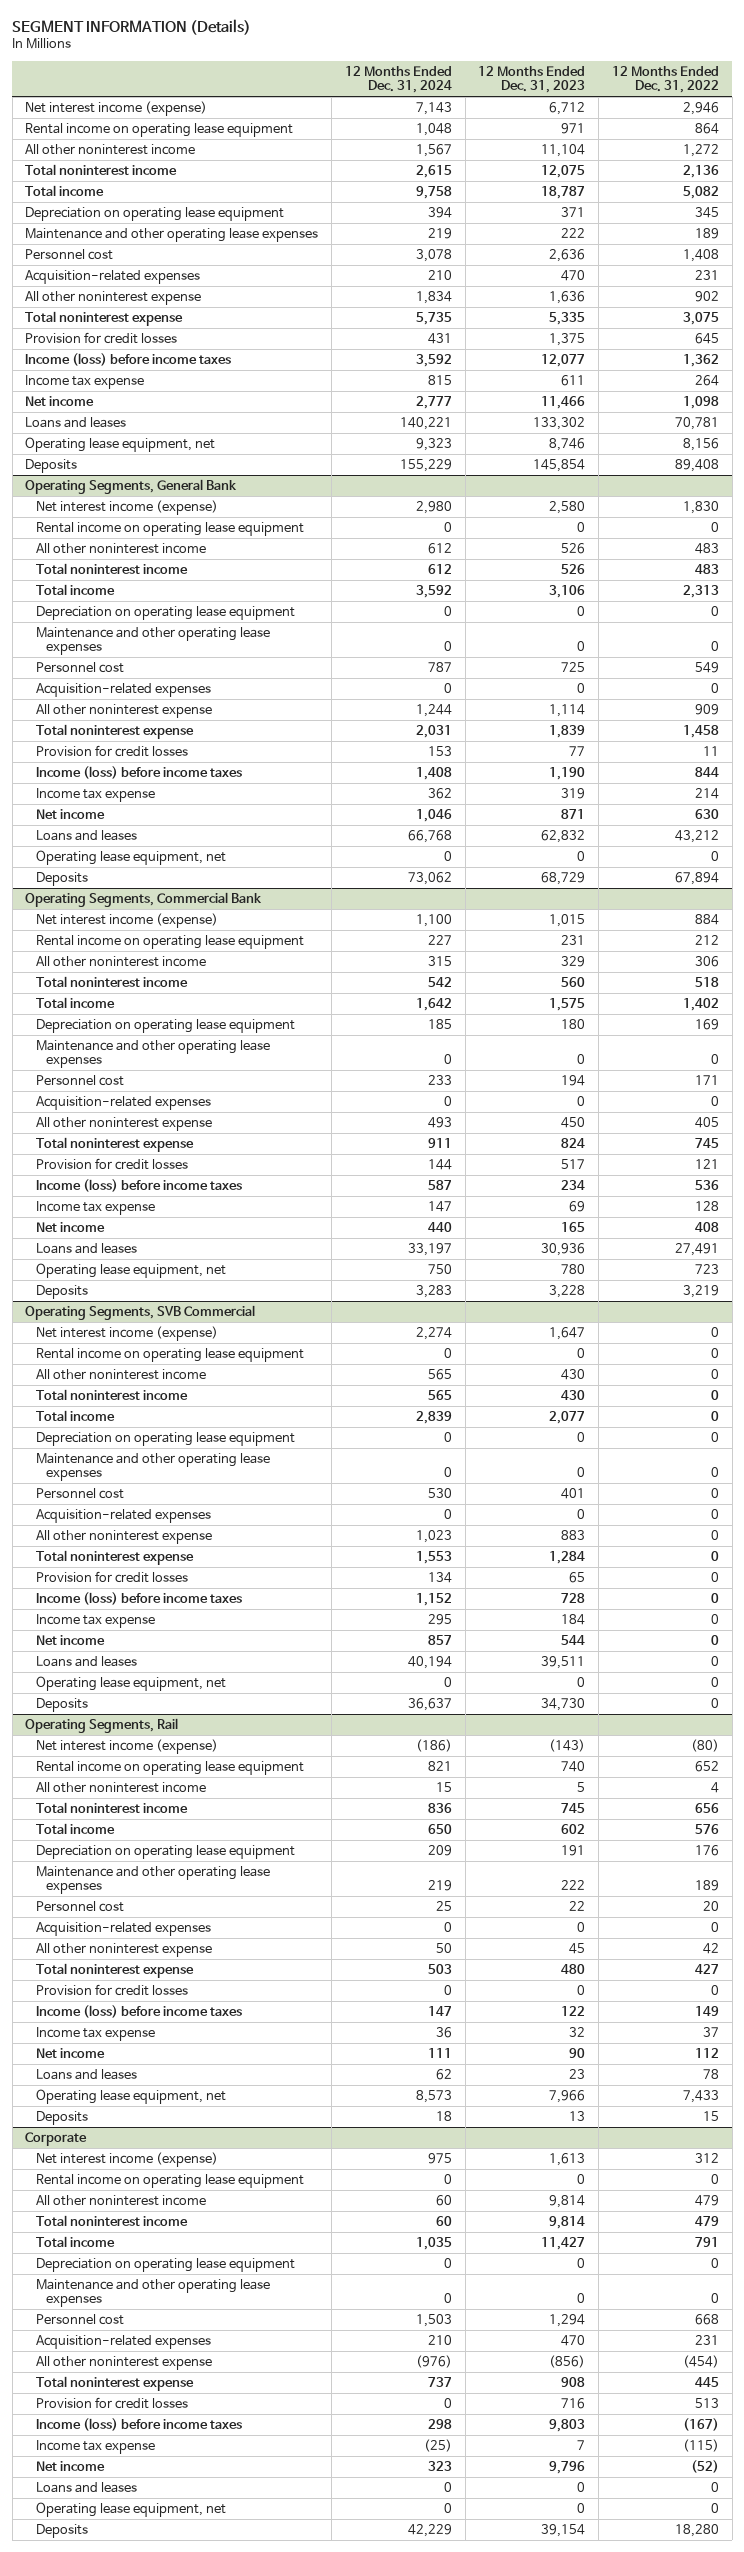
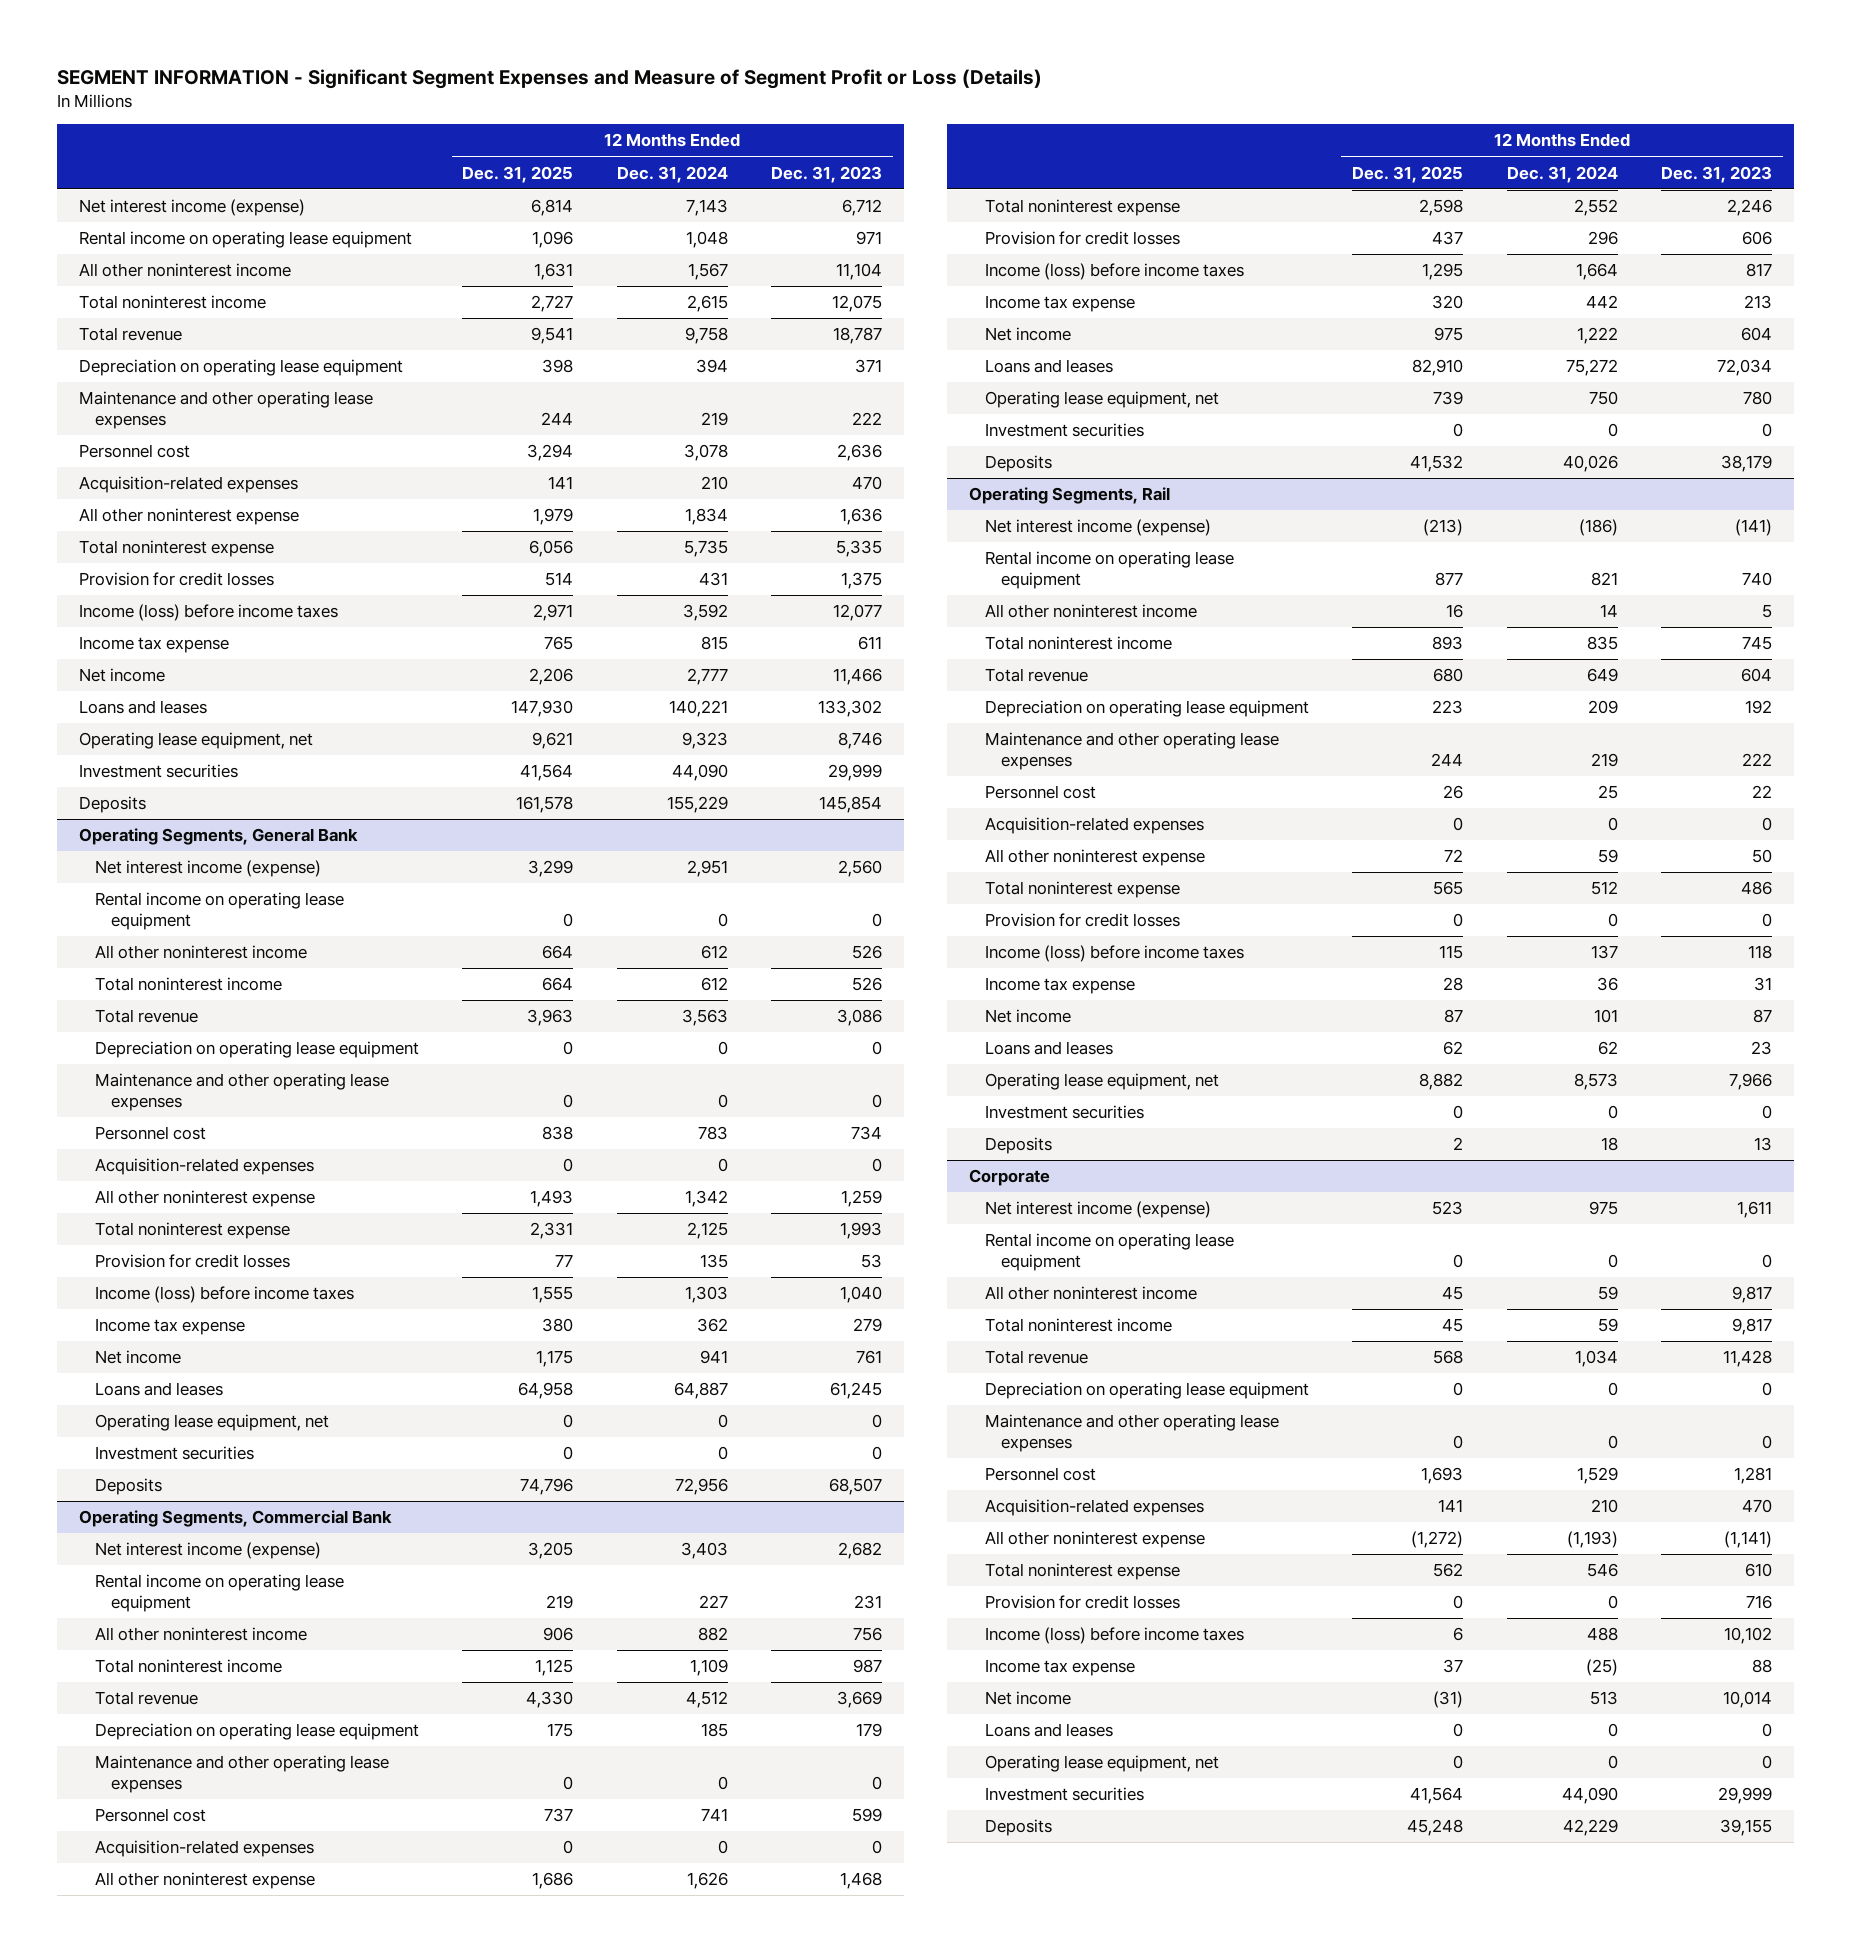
- SEGMENT INFORMATION (Details)
+ SEGMENT INFORMATION - Significant Segment Expenses and Measure of Segment Profit or Loss (Details)
- | 12 Months Ended Dec. 31, 2024 | 12 Months Ended Dec. 31, 2023 | 12 Months Ended Dec. 31, 2022
+ | 12 Months Ended Dec. 31, 2025 | 12 Months Ended Dec. 31, 2024 | 12 Months Ended Dec. 31, 2023
- Total income | 9,758 | 18,787 | 5,082
+ Total revenue | 9,541 | 9,758 | 18,787
+ Investment securities | 41,564 | 44,090 | 29,999
@ Operating Segments, General Bank
- Net interest income (expense) | 2,980 | 2,580 | 1,830
+ Net interest income (expense) | 3,299 | 2,951 | 2,560
- Total income | 3,592 | 3,106 | 2,313
+ Total revenue | 3,963 | 3,563 | 3,086
- Personnel cost | 787 | 725 | 549
+ Personnel cost | 838 | 783 | 734
- All other noninterest expense | 1,244 | 1,114 | 909
- Total noninterest expense | 2,031 | 1,839 | 1,458
- Provision for credit losses | 153 | 77 | 11
- Income (loss) before income taxes | 1,408 | 1,190 | 844
- Income tax expense | 362 | 319 | 214
- Net income | 1,046 | 871 | 630
- Loans and leases | 66,768 | 62,832 | 43,212
+ All other noninterest expense | 1,493 | 1,342 | 1,259
+ Total noninterest expense | 2,331 | 2,125 | 1,993
+ Provision for credit losses | 77 | 135 | 53
+ Income (loss) before income taxes | 1,555 | 1,303 | 1,040
+ Income tax expense | 380 | 362 | 279
+ Net income | 1,175 | 941 | 761
+ Loans and leases | 64,958 | 64,887 | 61,245
- Deposits | 73,062 | 68,729 | 67,894
+ Investment securities | 0 | 0 | 0
+ Deposits | 74,796 | 72,956 | 68,507
@ Operating Segments, Commercial Bank
- Net interest income (expense) | 1,100 | 1,015 | 884
+ Net interest income (expense) | 3,205 | 3,403 | 2,682
- All other noninterest income | 315 | 329 | 306
- Total noninterest income | 542 | 560 | 518
- Total income | 1,642 | 1,575 | 1,402
- Depreciation on operating lease equipment | 185 | 180 | 169
+ All other noninterest income | 906 | 882 | 756
+ Total noninterest income | 1,125 | 1,109 | 987
+ Total revenue | 4,330 | 4,512 | 3,669
+ Depreciation on operating lease equipment | 175 | 185 | 179
- Personnel cost | 233 | 194 | 171
+ Personnel cost | 737 | 741 | 599
- All other noninterest expense | 493 | 450 | 405
- Total noninterest expense | 911 | 824 | 745
- Provision for credit losses | 144 | 517 | 121
- Income (loss) before income taxes | 587 | 234 | 536
- Income tax expense | 147 | 69 | 128
- Net income | 440 | 165 | 408
- Loans and leases | 33,197 | 30,936 | 27,491
+ All other noninterest expense | 1,686 | 1,626 | 1,468
+ Total noninterest expense | 2,598 | 2,552 | 2,246
+ Provision for credit losses | 437 | 296 | 606
+ Income (loss) before income taxes | 1,295 | 1,664 | 817
+ Income tax expense | 320 | 442 | 213
+ Net income | 975 | 1,222 | 604
+ Loans and leases | 82,910 | 75,272 | 72,034
- Deposits | 3,283 | 3,228 | 3,219
- Operating Segments, SVB Commercial
- Net interest income (expense) | 2,274 | 1,647 | 0
- Rental income on operating lease equipment | 0 | 0 | 0
- All other noninterest income | 565 | 430 | 0
- Total noninterest income | 565 | 430 | 0
- Total income | 2,839 | 2,077 | 0
- Depreciation on operating lease equipment | 0 | 0 | 0
- Maintenance and other operating lease expenses | 0 | 0 | 0
- Personnel cost | 530 | 401 | 0
- Acquisition-related expenses | 0 | 0 | 0
- All other noninterest expense | 1,023 | 883 | 0
- Total noninterest expense | 1,553 | 1,284 | 0
- Provision for credit losses | 134 | 65 | 0
- Income (loss) before income taxes | 1,152 | 728 | 0
- Income tax expense | 295 | 184 | 0
- Net income | 857 | 544 | 0
- Loans and leases | 40,194 | 39,511 | 0
- Operating lease equipment, net | 0 | 0 | 0
- Deposits | 36,637 | 34,730 | 0
@ Operating Segments, Commercial Bank
+ Investment securities | 0 | 0 | 0
+ Deposits | 41,532 | 40,026 | 38,179
@ Operating Segments, Rail
- Net interest income (expense) | (186) | (143) | (80)
+ Net interest income (expense) | (213) | (186) | (141)
- All other noninterest income | 15 | 5 | 4
- Total noninterest income | 836 | 745 | 656
- Total income | 650 | 602 | 576
- Depreciation on operating lease equipment | 209 | 191 | 176
+ All other noninterest income | 16 | 14 | 5
+ Total noninterest income | 893 | 835 | 745
+ Total revenue | 680 | 649 | 604
+ Depreciation on operating lease equipment | 223 | 209 | 192
- All other noninterest expense | 50 | 45 | 42
- Total noninterest expense | 503 | 480 | 427
+ All other noninterest expense | 72 | 59 | 50
+ Total noninterest expense | 565 | 512 | 486
- Income (loss) before income taxes | 147 | 122 | 149
- Income tax expense | 36 | 32 | 37
- Net income | 111 | 90 | 112
+ Income (loss) before income taxes | 115 | 137 | 118
+ Income tax expense | 28 | 36 | 31
+ Net income | 87 | 101 | 87
+ Investment securities | 0 | 0 | 0
@ Corporate
- Net interest income (expense) | 975 | 1,613 | 312
+ Net interest income (expense) | 523 | 975 | 1,611
- All other noninterest income | 60 | 9,814 | 479
- Total noninterest income | 60 | 9,814 | 479
- Total income | 1,035 | 11,427 | 791
+ All other noninterest income | 45 | 59 | 9,817
+ Total noninterest income | 45 | 59 | 9,817
+ Total revenue | 568 | 1,034 | 11,428
- Personnel cost | 1,503 | 1,294 | 668
+ Personnel cost | 1,693 | 1,529 | 1,281
- All other noninterest expense | (976) | (856) | (454)
- Total noninterest expense | 737 | 908 | 445
+ All other noninterest expense | (1,272) | (1,193) | (1,141)
+ Total noninterest expense | 562 | 546 | 610
- Income (loss) before income taxes | 298 | 9,803 | (167)
- Income tax expense | (25) | 7 | (115)
- Net income | 323 | 9,796 | (52)
+ Income (loss) before income taxes | 6 | 488 | 10,102
+ Income tax expense | 37 | (25) | 88
+ Net income | (31) | 513 | 10,014
- Deposits | 42,229 | 39,154 | 18,280
+ Investment securities | 41,564 | 44,090 | 29,999
+ Deposits | 45,248 | 42,229 | 39,155

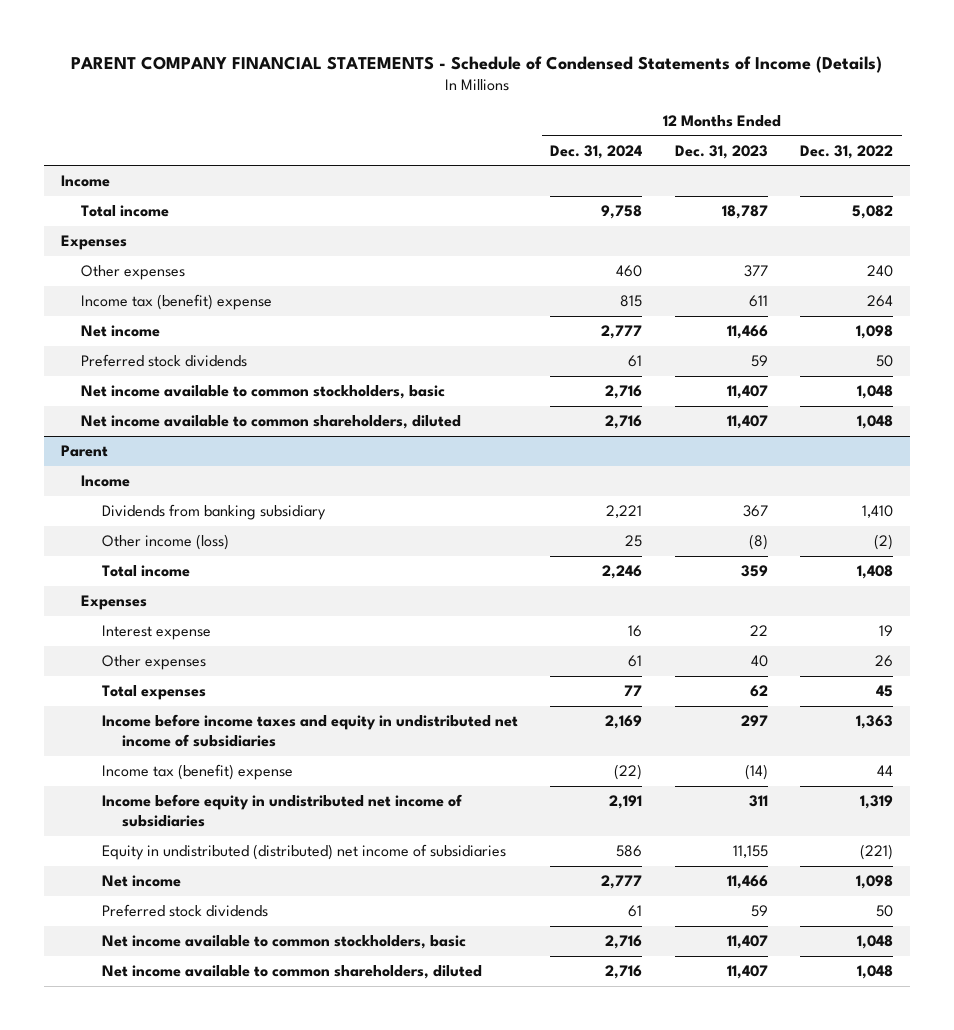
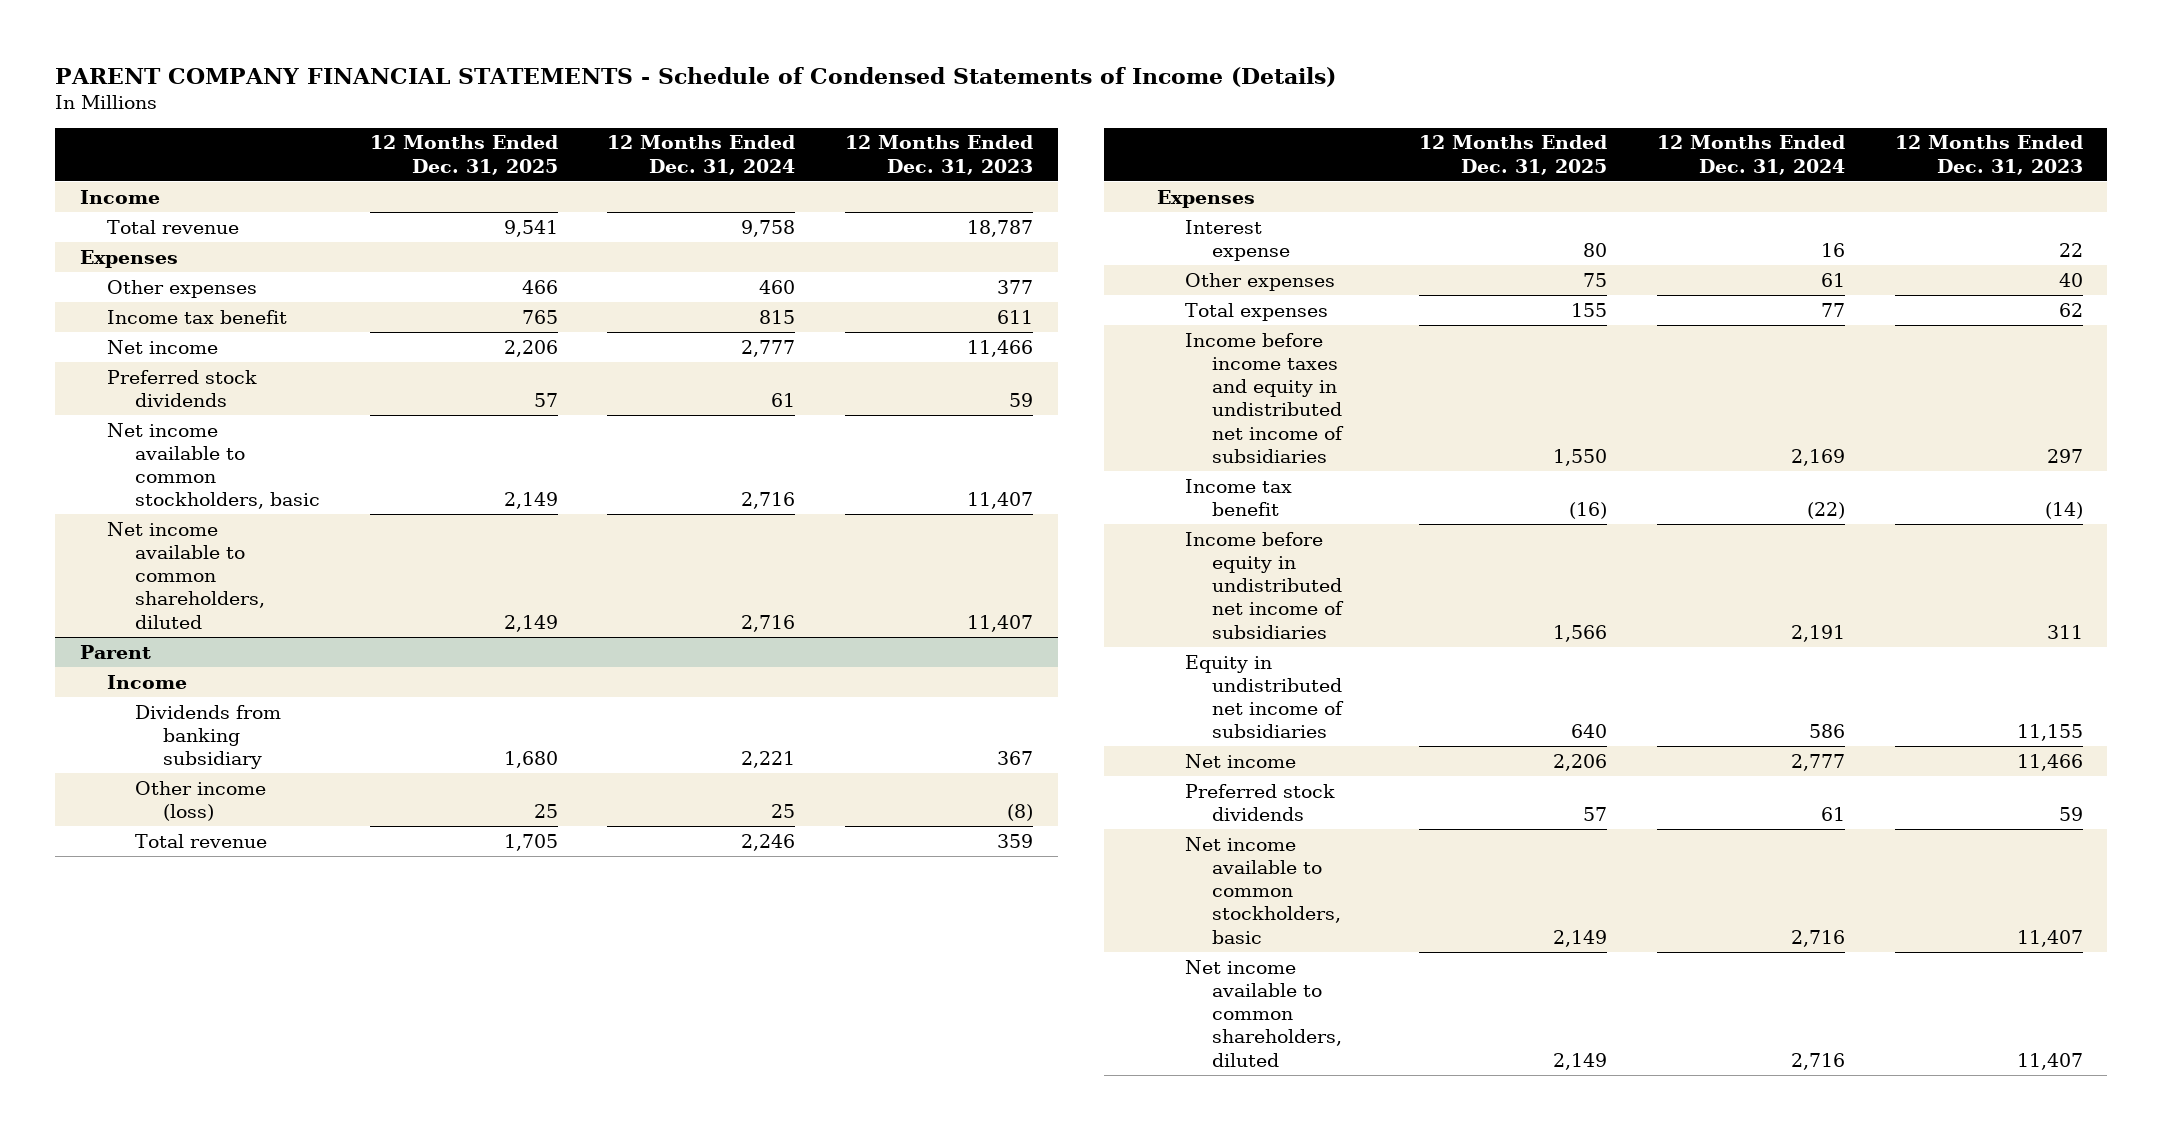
- | 12 Months Ended Dec. 31, 2024 | 12 Months Ended Dec. 31, 2023 | 12 Months Ended Dec. 31, 2022
+ | 12 Months Ended Dec. 31, 2025 | 12 Months Ended Dec. 31, 2024 | 12 Months Ended Dec. 31, 2023
- Total income | 9,758 | 18,787 | 5,082
+ Total revenue | 9,541 | 9,758 | 18,787
- Income tax (benefit) expense | 815 | 611 | 264
+ Income tax benefit | 765 | 815 | 611
@ Parent
- Total income | 2,246 | 359 | 1,408
+ Total revenue | 1,705 | 2,246 | 359
- Income tax (benefit) expense | (22) | (14) | 44
+ Income tax benefit | (16) | (22) | (14)
- Equity in undistributed (distributed) net income of subsidiaries | 586 | 11,155 | (221)
+ Equity in undistributed net income of subsidiaries | 640 | 586 | 11,155

